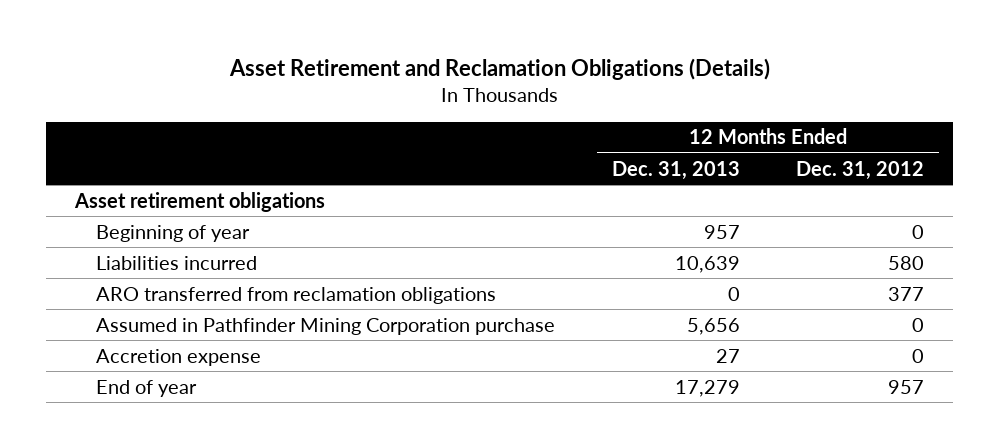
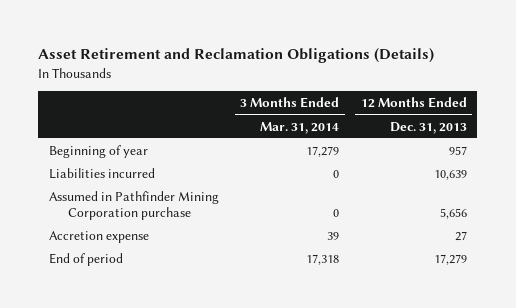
- | 12 Months Ended Dec. 31, 2013 | 12 Months Ended Dec. 31, 2012
+ | 3 Months Ended Mar. 31, 2014 | 12 Months Ended Dec. 31, 2013
- Asset retirement obligations
- ARO transferred from reclamation obligations | 0 | 377
- End of year | 17,279 | 957
+ End of period | 17,318 | 17,279

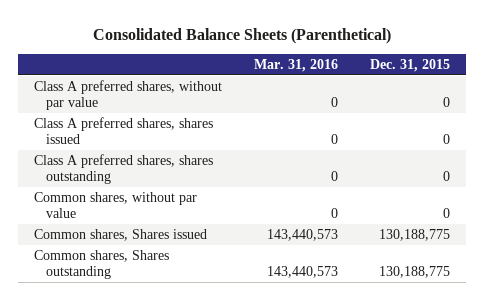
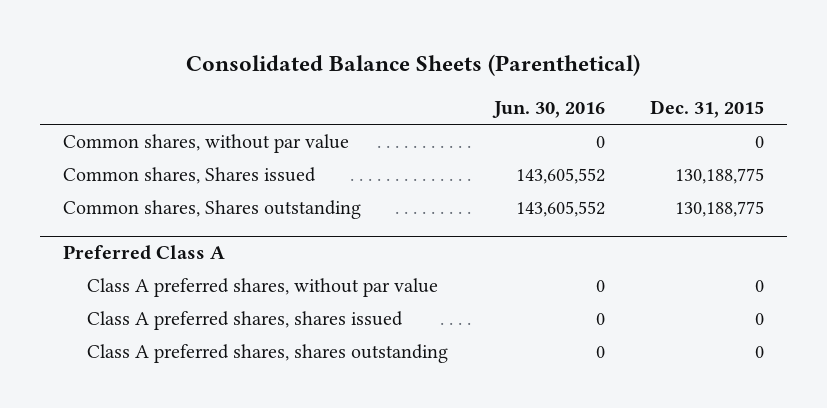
- | Mar. 31, 2016 | Dec. 31, 2015
+ | Jun. 30, 2016 | Dec. 31, 2015
- Class A preferred shares, without par value | 0 | 0
- Class A preferred shares, shares issued | 0 | 0
- Class A preferred shares, shares outstanding | 0 | 0
+ Preferred Class A
+ Class A preferred shares, without par value | 0 | 0
+ Class A preferred shares, shares issued | 0 | 0
+ Class A preferred shares, shares outstanding | 0 | 0

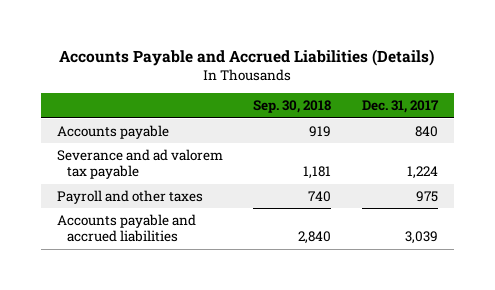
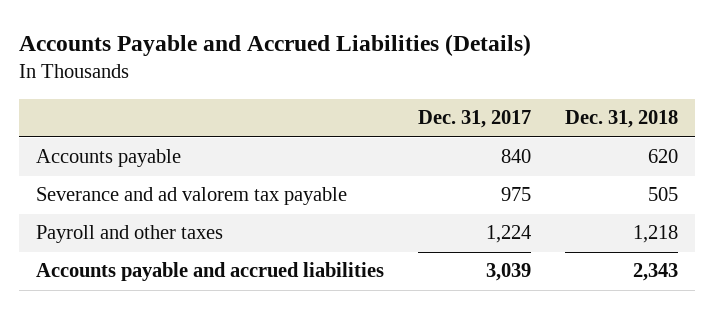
- | Sep. 30, 2018 | Dec. 31, 2017
+ | Dec. 31, 2017 | Dec. 31, 2018
- Severance and ad valorem tax payable | 1,181 | 1,224
- Payroll and other taxes | 740 | 975
+ Severance and ad valorem tax payable | 975 | 505
+ Payroll and other taxes | 1,224 | 1,218

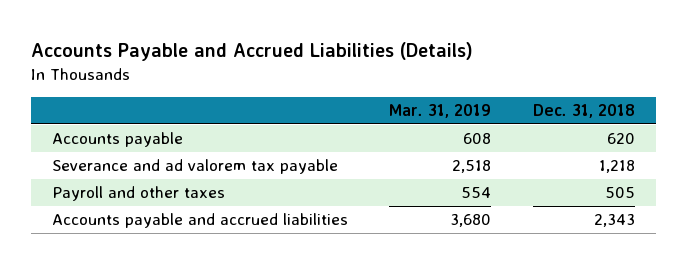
- | Dec. 31, 2017 | Dec. 31, 2018
+ | Mar. 31, 2019 | Dec. 31, 2018
- Severance and ad valorem tax payable | 975 | 505
- Payroll and other taxes | 1,224 | 1,218
+ Severance and ad valorem tax payable | 2,518 | 1,218
+ Payroll and other taxes | 554 | 505

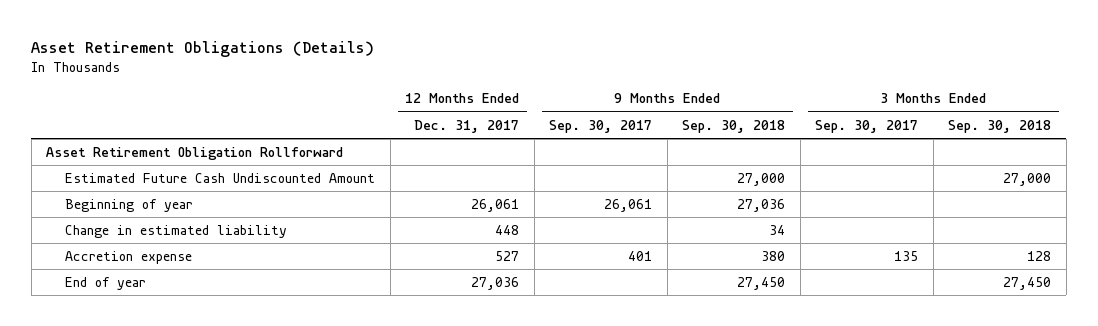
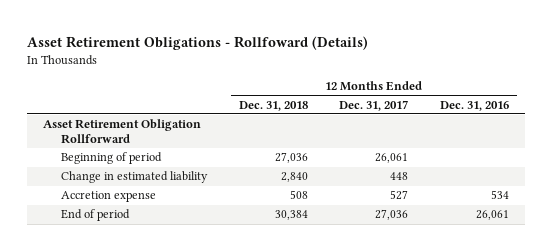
- Asset Retirement Obligations (Details)
+ Asset Retirement Obligations - Rollfoward (Details)
- | 12 Months Ended Dec. 31, 2017 | 9 Months Ended Sep. 30, 2017 | 9 Months Ended Sep. 30, 2018 | 3 Months Ended Sep. 30, 2017 | 3 Months Ended Sep. 30, 2018
+ | 12 Months Ended Dec. 31, 2018 | 12 Months Ended Dec. 31, 2017 | 12 Months Ended Dec. 31, 2016
- Estimated Future Cash Undiscounted Amount | | | 27,000 | | 27,000
- Beginning of year | 26,061 | 26,061 | 27,036 | |
+ Beginning of period | 27,036 | 26,061 |
- End of year | 27,036 | | 27,450 | | 27,450
+ End of period | 30,384 | 27,036 | 26,061

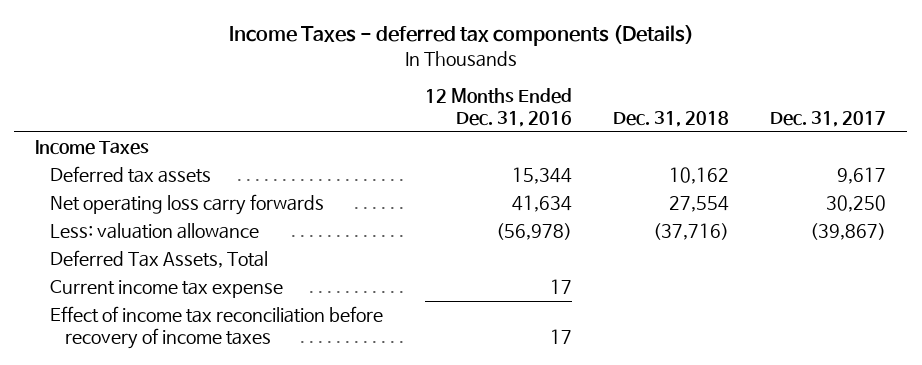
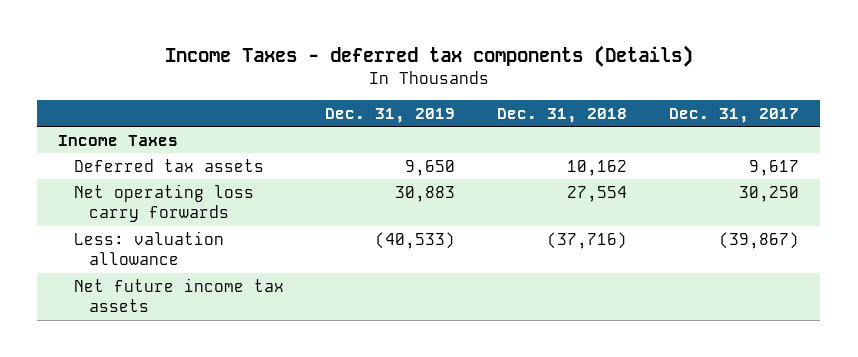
- | 12 Months Ended Dec. 31, 2016 | Dec. 31, 2018 | Dec. 31, 2017
+ | Dec. 31, 2019 | Dec. 31, 2018 | Dec. 31, 2017
- Deferred Tax Assets, Total
- Current income tax expense | 17 | |
- Effect of income tax reconciliation before recovery of income taxes | 17 | |
+ Net future income tax assets

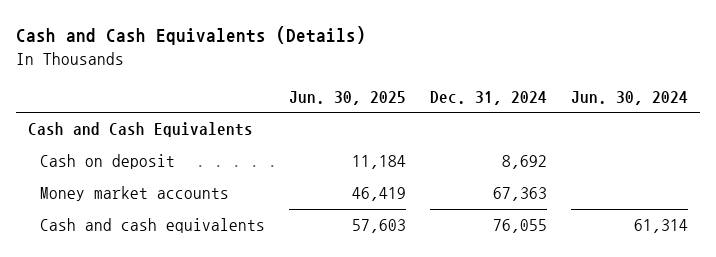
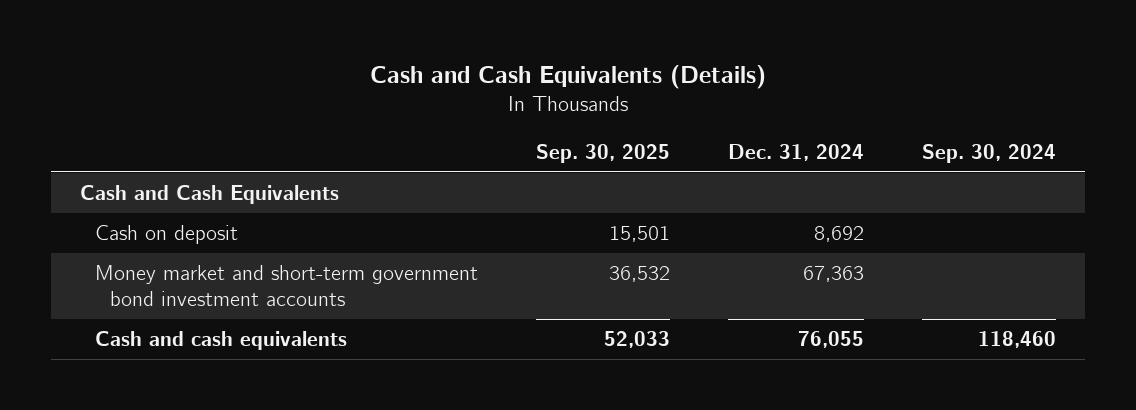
- | Jun. 30, 2025 | Dec. 31, 2024 | Jun. 30, 2024
+ | Sep. 30, 2025 | Dec. 31, 2024 | Sep. 30, 2024
- Money market accounts | 46,419 | 67,363 |
+ Money market and short-term government bond investment accounts | 36,532 | 67,363 |

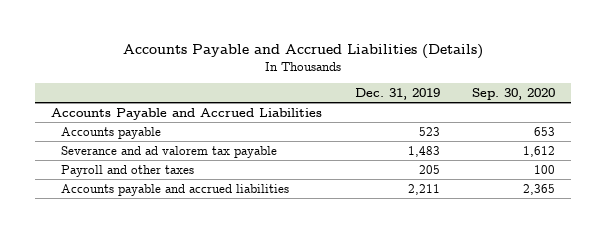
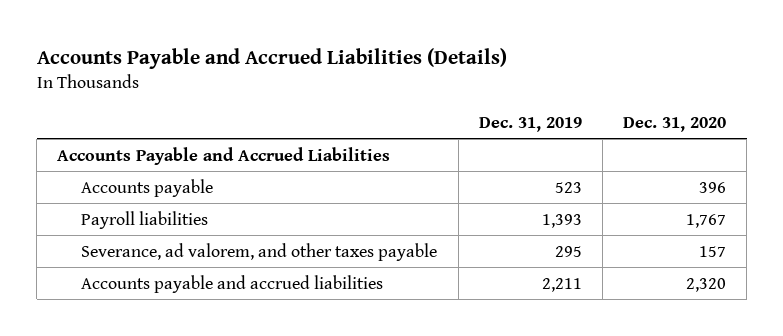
- | Dec. 31, 2019 | Sep. 30, 2020
+ | Dec. 31, 2019 | Dec. 31, 2020
- Severance and ad valorem tax payable | 1,483 | 1,612
- Payroll and other taxes | 205 | 100
+ Payroll liabilities | 1,393 | 1,767
+ Severance, ad valorem, and other taxes payable | 295 | 157

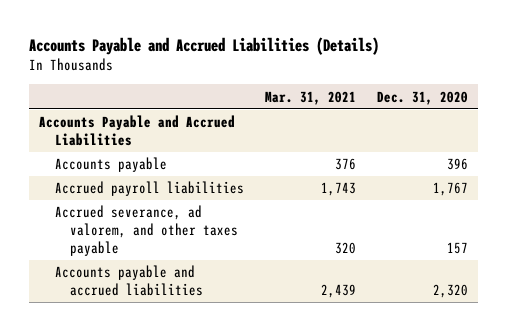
- | Dec. 31, 2019 | Dec. 31, 2020
+ | Mar. 31, 2021 | Dec. 31, 2020
- Payroll liabilities | 1,393 | 1,767
- Severance, ad valorem, and other taxes payable | 295 | 157
+ Accrued payroll liabilities | 1,743 | 1,767
+ Accrued severance, ad valorem, and other taxes payable | 320 | 157

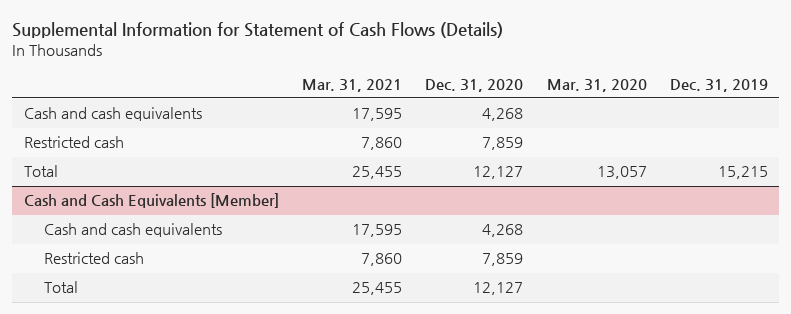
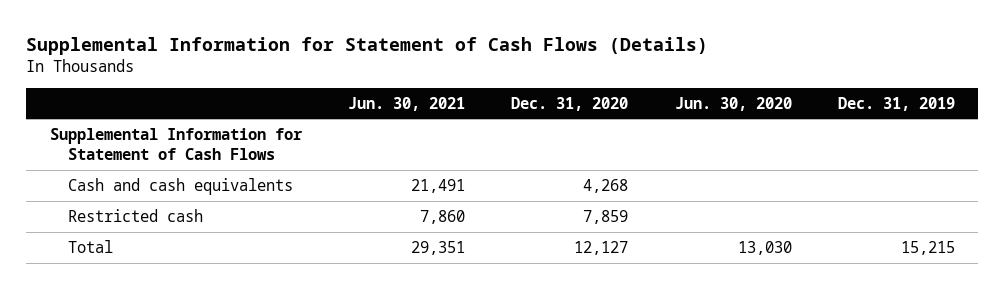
- | Mar. 31, 2021 | Dec. 31, 2020 | Mar. 31, 2020 | Dec. 31, 2019
+ | Jun. 30, 2021 | Dec. 31, 2020 | Jun. 30, 2020 | Dec. 31, 2019
+ Supplemental Information for Statement of Cash Flows
- Cash and Cash Equivalents [Member]
- Cash and cash equivalents | 17,595 | 4,268 | |
- Restricted cash | 7,860 | 7,859 | |
- Total | 25,455 | 12,127 | |

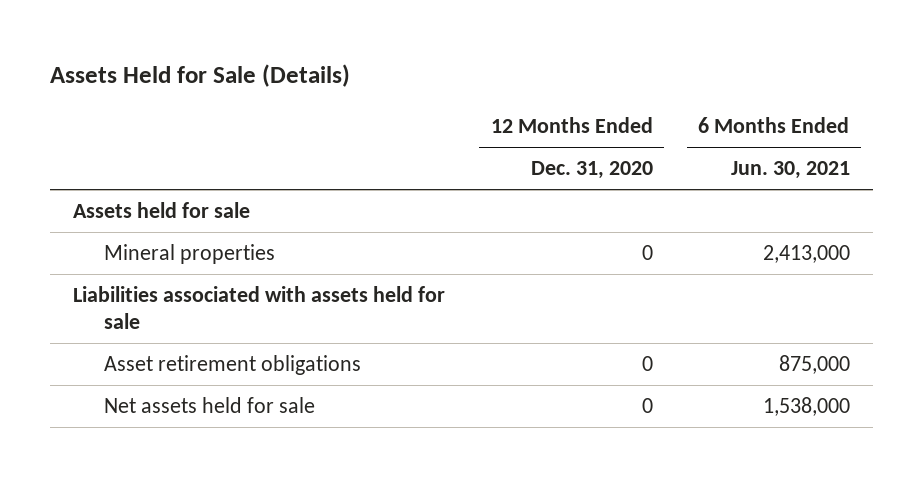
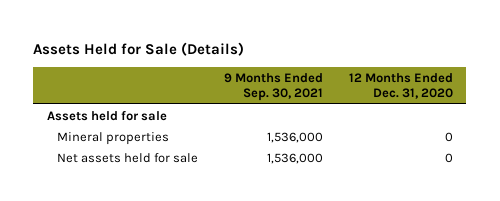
- | 12 Months Ended Dec. 31, 2020 | 6 Months Ended Jun. 30, 2021
+ | 9 Months Ended Sep. 30, 2021 | 12 Months Ended Dec. 31, 2020
- Liabilities associated with assets held for sale
- Asset retirement obligations | 0 | 875,000

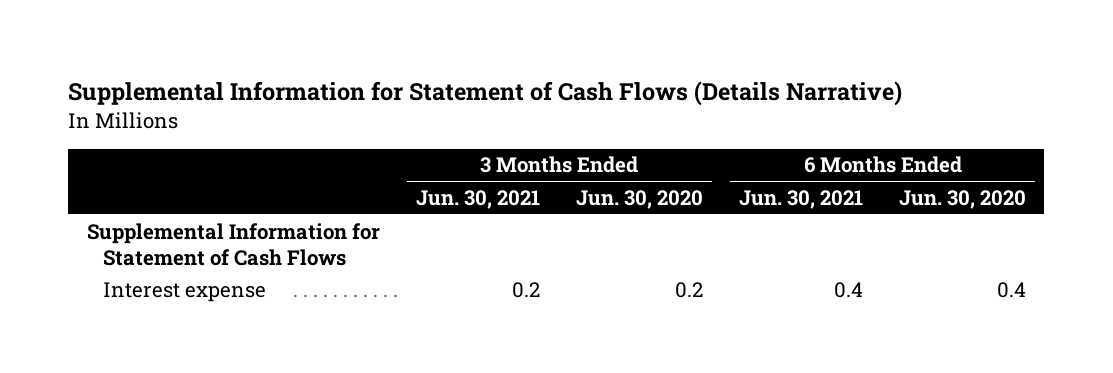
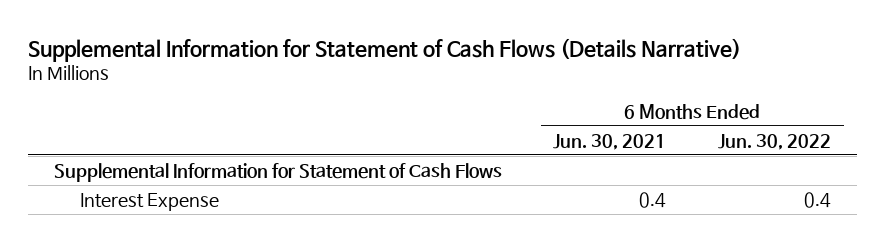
- | 3 Months Ended Jun. 30, 2021 | 3 Months Ended Jun. 30, 2020 | 6 Months Ended Jun. 30, 2021 | 6 Months Ended Jun. 30, 2020
+ | 6 Months Ended Jun. 30, 2021 | 6 Months Ended Jun. 30, 2022
- Interest expense | 0.2 | 0.2 | 0.4 | 0.4
+ Interest Expense | 0.4 | 0.4

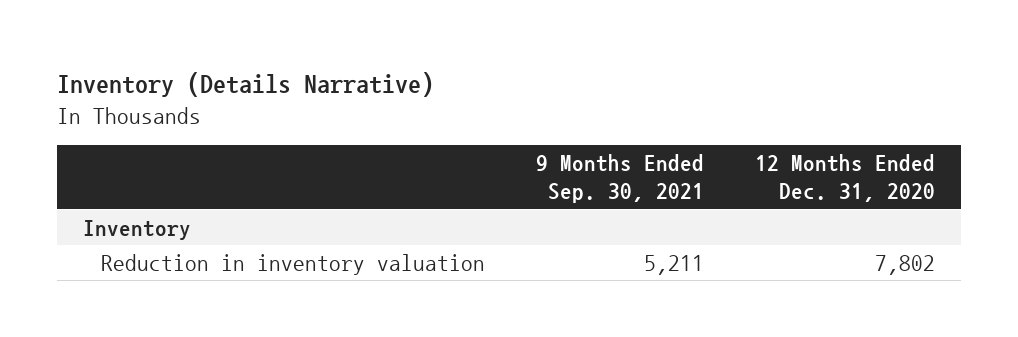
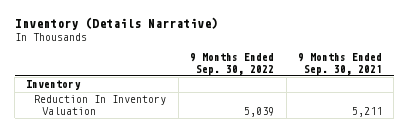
- | 9 Months Ended Sep. 30, 2021 | 12 Months Ended Dec. 31, 2020
+ | 9 Months Ended Sep. 30, 2022 | 9 Months Ended Sep. 30, 2021
- Reduction in inventory valuation | 5,211 | 7,802
+ Reduction In Inventory Valuation | 5,039 | 5,211

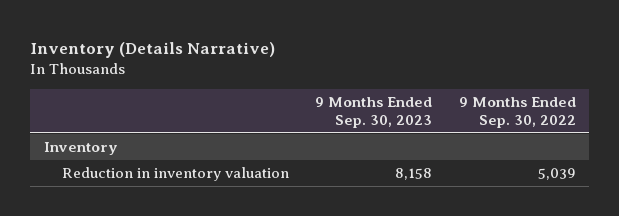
- | 9 Months Ended Sep. 30, 2022 | 9 Months Ended Sep. 30, 2021
+ | 9 Months Ended Sep. 30, 2023 | 9 Months Ended Sep. 30, 2022
- Reduction In Inventory Valuation | 5,039 | 5,211
+ Reduction in inventory valuation | 8,158 | 5,039

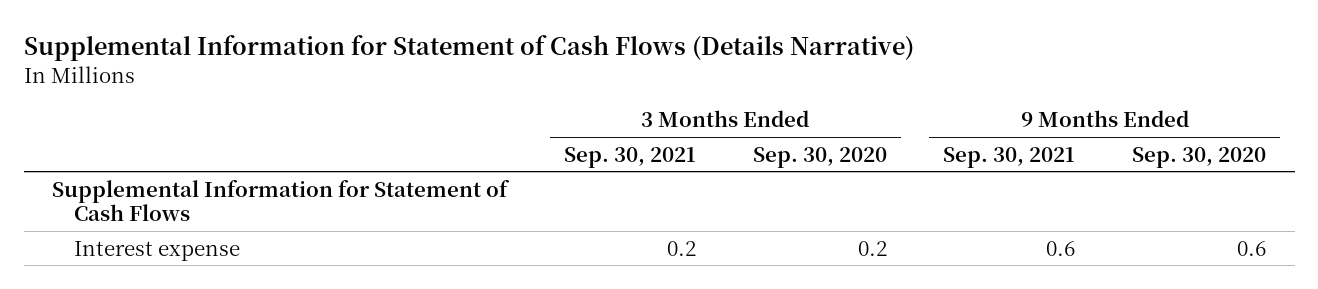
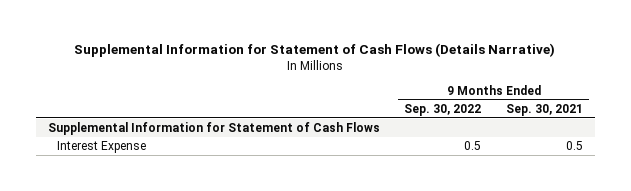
- | 3 Months Ended Sep. 30, 2021 | 3 Months Ended Sep. 30, 2020 | 9 Months Ended Sep. 30, 2021 | 9 Months Ended Sep. 30, 2020
+ | 9 Months Ended Sep. 30, 2022 | 9 Months Ended Sep. 30, 2021
- Interest expense | 0.2 | 0.2 | 0.6 | 0.6
+ Interest Expense | 0.5 | 0.5

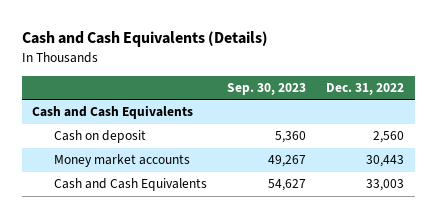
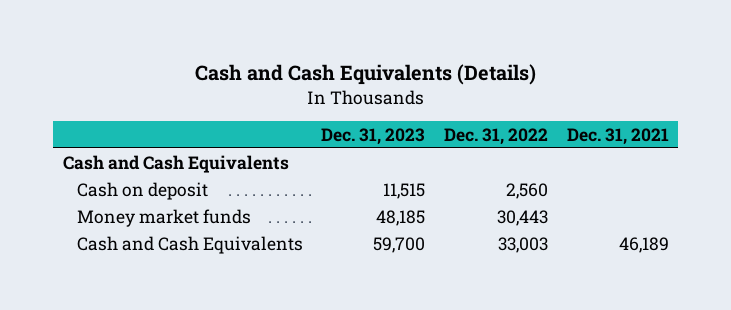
- | Sep. 30, 2023 | Dec. 31, 2022
+ | Dec. 31, 2023 | Dec. 31, 2022 | Dec. 31, 2021
- Money market accounts | 49,267 | 30,443
+ Money market funds | 48,185 | 30,443 |

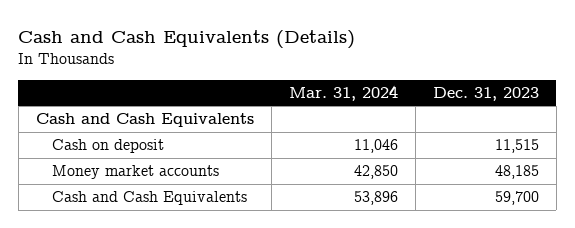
- | Dec. 31, 2023 | Dec. 31, 2022 | Dec. 31, 2021
+ | Mar. 31, 2024 | Dec. 31, 2023
- Money market funds | 48,185 | 30,443 |
+ Money market accounts | 42,850 | 48,185

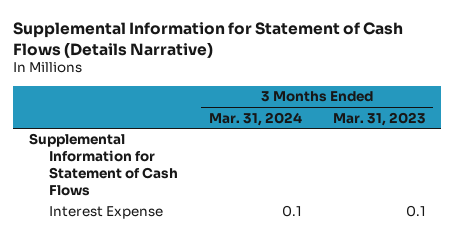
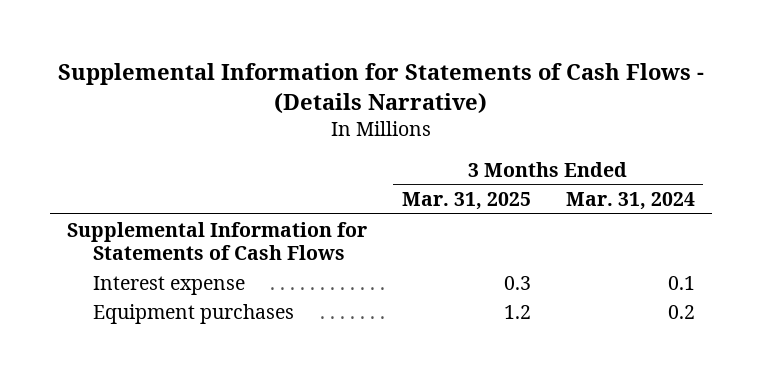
- Supplemental Information for Statement of Cash Flows (Details Narrative)
+ Supplemental Information for Statements of Cash Flows - (Details Narrative)
- | 3 Months Ended Mar. 31, 2024 | 3 Months Ended Mar. 31, 2023
+ | 3 Months Ended Mar. 31, 2025 | 3 Months Ended Mar. 31, 2024
- Supplemental Information for Statement of Cash Flows
- Interest Expense | 0.1 | 0.1
+ Supplemental Information for Statements of Cash Flows
+ Interest expense | 0.3 | 0.1
+ Equipment purchases | 1.2 | 0.2

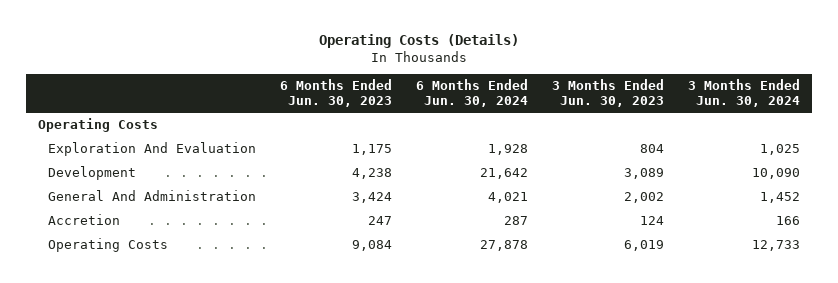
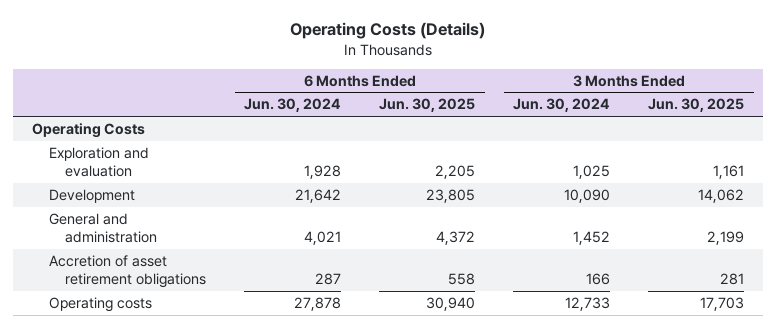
- | 6 Months Ended Jun. 30, 2023 | 6 Months Ended Jun. 30, 2024 | 3 Months Ended Jun. 30, 2023 | 3 Months Ended Jun. 30, 2024
+ | 6 Months Ended Jun. 30, 2024 | 6 Months Ended Jun. 30, 2025 | 3 Months Ended Jun. 30, 2024 | 3 Months Ended Jun. 30, 2025
- Exploration And Evaluation | 1,175 | 1,928 | 804 | 1,025
+ Exploration and evaluation | 1,928 | 2,205 | 1,025 | 1,161
- General And Administration | 3,424 | 4,021 | 2,002 | 1,452
- Accretion | 247 | 287 | 124 | 166
- Operating Costs | 9,084 | 27,878 | 6,019 | 12,733
+ General and administration | 4,021 | 4,372 | 1,452 | 2,199
+ Accretion of asset retirement obligations | 287 | 558 | 166 | 281
+ Operating costs | 27,878 | 30,940 | 12,733 | 17,703

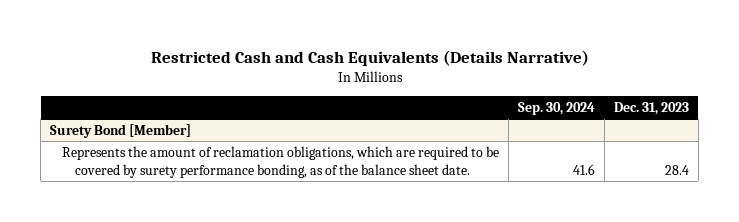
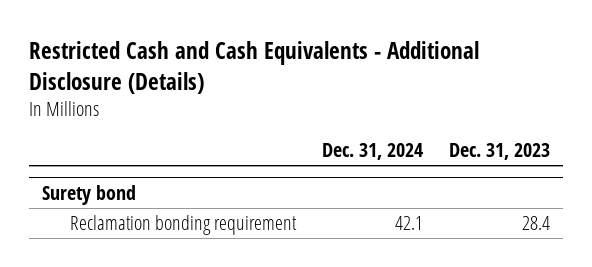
- Restricted Cash and Cash Equivalents (Details Narrative)
+ Restricted Cash and Cash Equivalents - Additional Disclosure (Details)
- | Sep. 30, 2024 | Dec. 31, 2023
+ | Dec. 31, 2024 | Dec. 31, 2023
- Surety Bond [Member]
- Represents the amount of reclamation obligations, which are required to be covered by surety performance bonding, as of the balance sheet date. | 41.6 | 28.4
+ Surety bond
+ Reclamation bonding requirement | 42.1 | 28.4

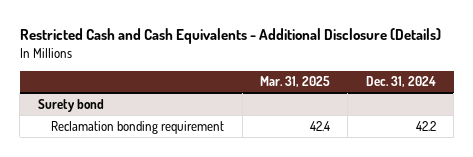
- | Dec. 31, 2024 | Dec. 31, 2023
+ | Mar. 31, 2025 | Dec. 31, 2024
@ Surety bond
- Reclamation bonding requirement | 42.1 | 28.4
+ Reclamation bonding requirement | 42.4 | 42.2

